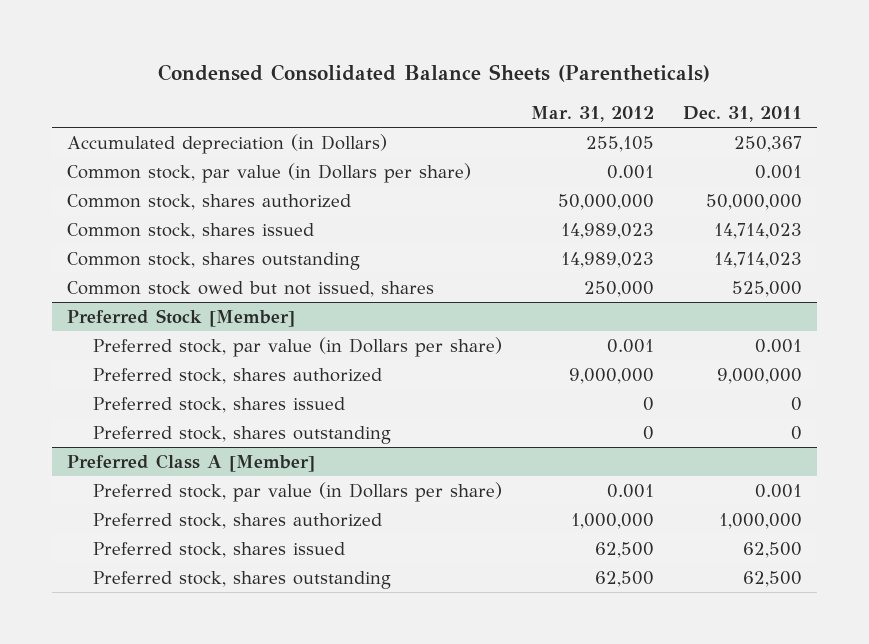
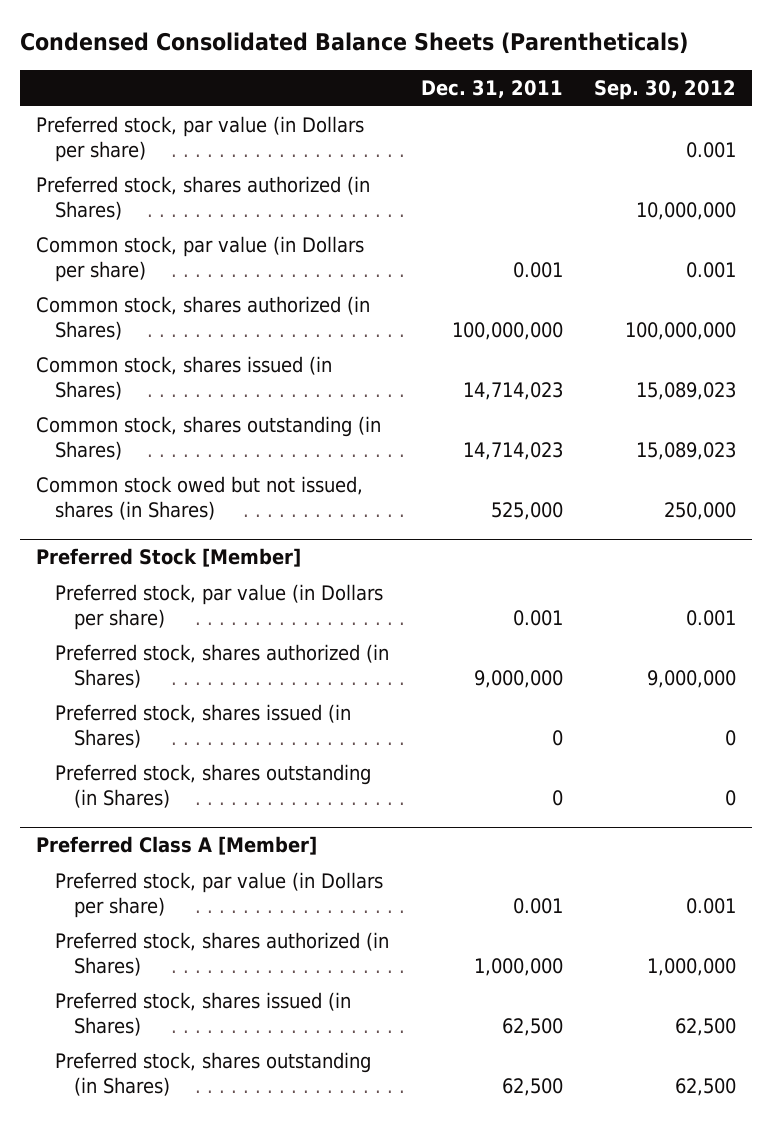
- | Mar. 31, 2012 | Dec. 31, 2011
+ | Dec. 31, 2011 | Sep. 30, 2012
- Accumulated depreciation (in Dollars) | 255,105 | 250,367
+ Preferred stock, par value (in Dollars per share) | | 0.001
+ Preferred stock, shares authorized (in Shares) | | 10,000,000
- Common stock, shares authorized | 50,000,000 | 50,000,000
- Common stock, shares issued | 14,989,023 | 14,714,023
- Common stock, shares outstanding | 14,989,023 | 14,714,023
- Common stock owed but not issued, shares | 250,000 | 525,000
+ Common stock, shares authorized (in Shares) | 100,000,000 | 100,000,000
+ Common stock, shares issued (in Shares) | 14,714,023 | 15,089,023
+ Common stock, shares outstanding (in Shares) | 14,714,023 | 15,089,023
+ Common stock owed but not issued, shares (in Shares) | 525,000 | 250,000
@ Preferred Stock [Member]
- Preferred stock, shares authorized | 9,000,000 | 9,000,000
- Preferred stock, shares issued | 0 | 0
- Preferred stock, shares outstanding | 0 | 0
+ Preferred stock, shares authorized (in Shares) | 9,000,000 | 9,000,000
+ Preferred stock, shares issued (in Shares) | 0 | 0
+ Preferred stock, shares outstanding (in Shares) | 0 | 0
@ Preferred Class A [Member]
- Preferred stock, shares authorized | 1,000,000 | 1,000,000
- Preferred stock, shares issued | 62,500 | 62,500
- Preferred stock, shares outstanding | 62,500 | 62,500
+ Preferred stock, shares authorized (in Shares) | 1,000,000 | 1,000,000
+ Preferred stock, shares issued (in Shares) | 62,500 | 62,500
+ Preferred stock, shares outstanding (in Shares) | 62,500 | 62,500

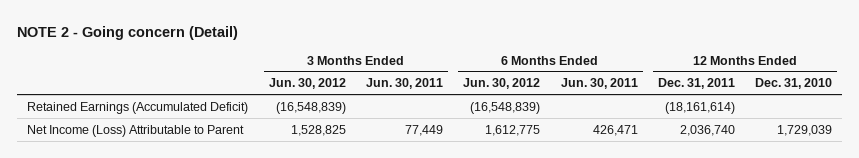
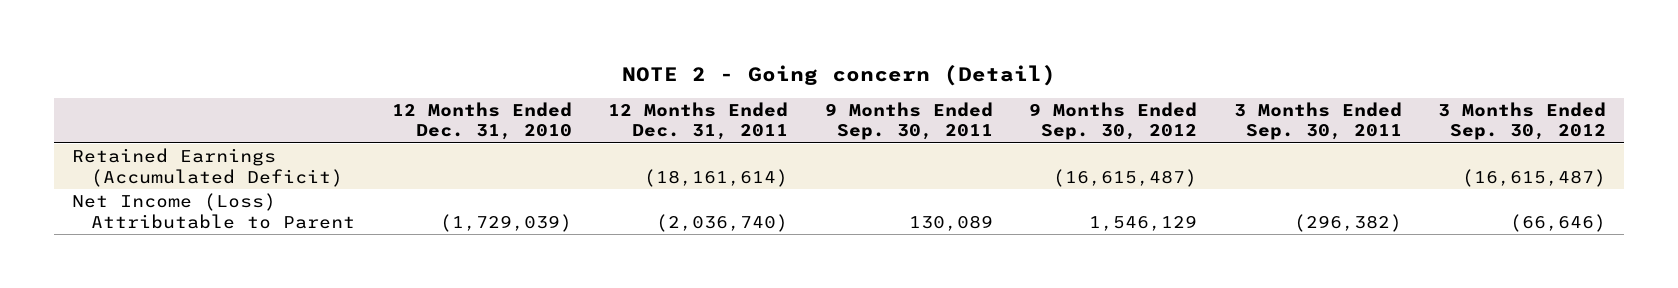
- | 3 Months Ended Jun. 30, 2012 | 3 Months Ended Jun. 30, 2011 | 6 Months Ended Jun. 30, 2012 | 6 Months Ended Jun. 30, 2011 | 12 Months Ended Dec. 31, 2011 | 12 Months Ended Dec. 31, 2010
+ | 12 Months Ended Dec. 31, 2010 | 12 Months Ended Dec. 31, 2011 | 9 Months Ended Sep. 30, 2011 | 9 Months Ended Sep. 30, 2012 | 3 Months Ended Sep. 30, 2011 | 3 Months Ended Sep. 30, 2012
- Net Income (Loss) Attributable to Parent | 1,528,825 | 77,449 | 1,612,775 | 426,471 | 2,036,740 | 1,729,039
+ Net Income (Loss) Attributable to Parent | (1,729,039) | (2,036,740) | 130,089 | 1,546,129 | (296,382) | (66,646)

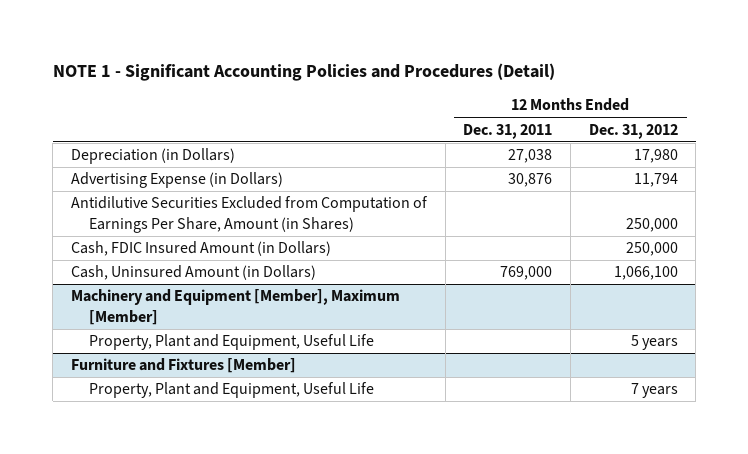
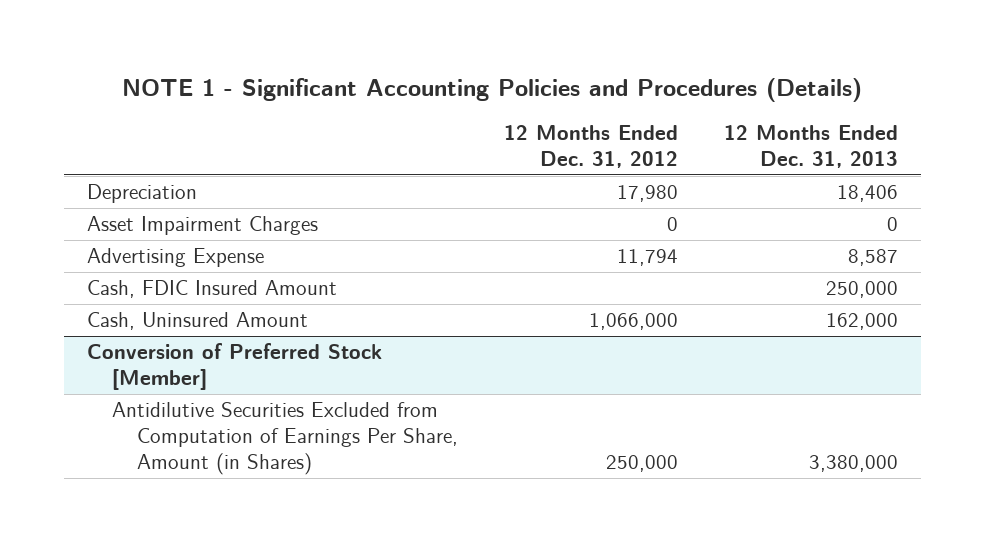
- NOTE 1 - Significant Accounting Policies and Procedures (Detail)
+ NOTE 1 - Significant Accounting Policies and Procedures (Details)
- | 12 Months Ended Dec. 31, 2011 | 12 Months Ended Dec. 31, 2012
+ | 12 Months Ended Dec. 31, 2012 | 12 Months Ended Dec. 31, 2013
- Depreciation (in Dollars) | 27,038 | 17,980
- Advertising Expense (in Dollars) | 30,876 | 11,794
+ Depreciation | 17,980 | 18,406
+ Asset Impairment Charges | 0 | 0
+ Advertising Expense | 11,794 | 8,587
+ Cash, FDIC Insured Amount | | 250,000
+ Cash, Uninsured Amount | 1,066,000 | 162,000
+ Conversion of Preferred Stock [Member]
- Cash, FDIC Insured Amount (in Dollars) | | 250,000
- Cash, Uninsured Amount (in Dollars) | 769,000 | 1,066,100
- Machinery and Equipment [Member], Maximum [Member]
- Property, Plant and Equipment, Useful Life | | 5 years
- Furniture and Fixtures [Member]
- Property, Plant and Equipment, Useful Life | | 7 years

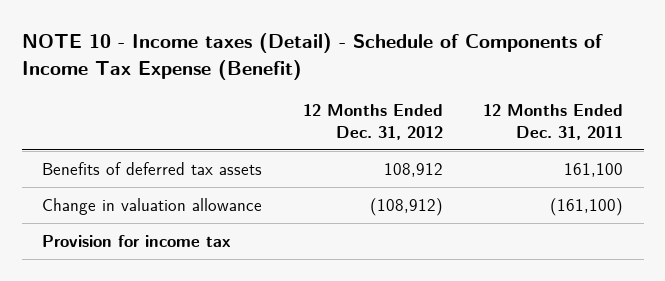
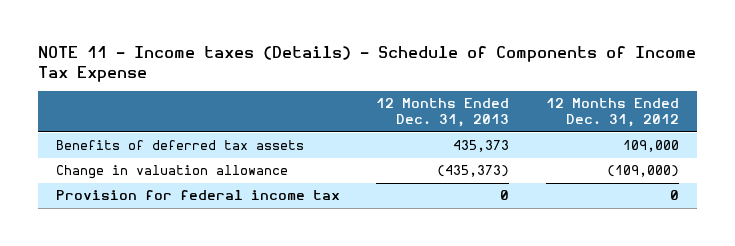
- NOTE 10 - Income taxes (Detail) - Schedule of Components of Income Tax Expense (Benefit)
+ NOTE 11 - Income taxes (Details) - Schedule of Components of Income Tax Expense
- | 12 Months Ended Dec. 31, 2012 | 12 Months Ended Dec. 31, 2011
+ | 12 Months Ended Dec. 31, 2013 | 12 Months Ended Dec. 31, 2012
- Benefits of deferred tax assets | 108,912 | 161,100
- Change in valuation allowance | (108,912) | (161,100)
- Provision for income tax
+ Benefits of deferred tax assets | 435,373 | 109,000
+ Change in valuation allowance | (435,373) | (109,000)
+ Provision for federal income tax | 0 | 0

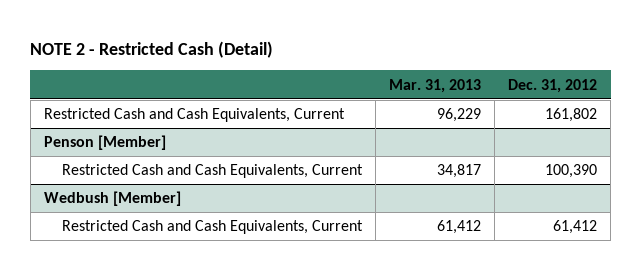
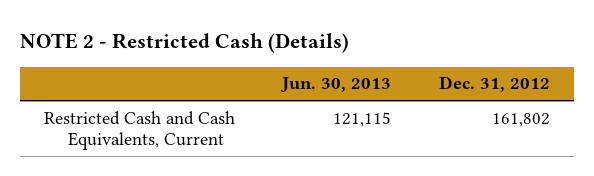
- NOTE 2 - Restricted Cash (Detail)
+ NOTE 2 - Restricted Cash (Details)
- | Mar. 31, 2013 | Dec. 31, 2012
+ | Jun. 30, 2013 | Dec. 31, 2012
- Penson [Member]
- Restricted Cash and Cash Equivalents, Current | 34,817 | 100,390
- Wedbush [Member]
- Restricted Cash and Cash Equivalents, Current | 61,412 | 61,412

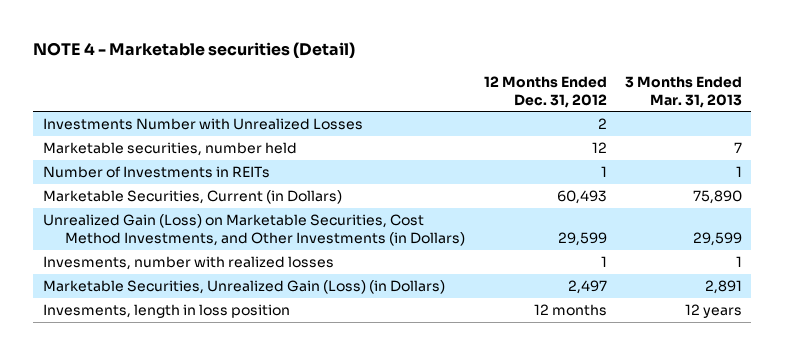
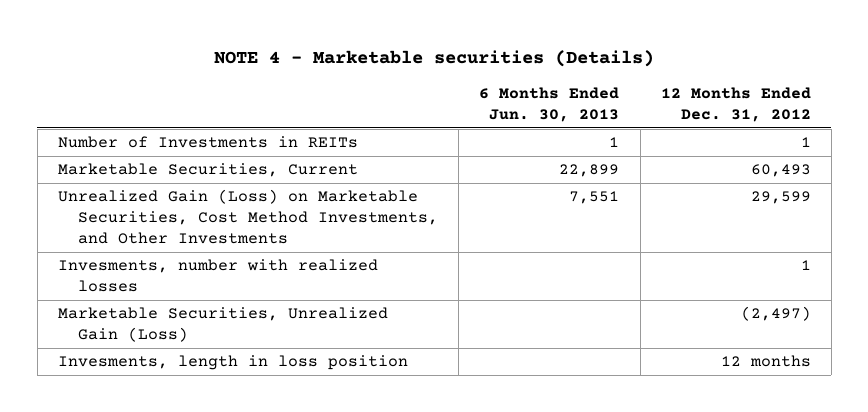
- NOTE 4 - Marketable securities (Detail)
+ NOTE 4 - Marketable securities (Details)
- | 12 Months Ended Dec. 31, 2012 | 3 Months Ended Mar. 31, 2013
+ | 6 Months Ended Jun. 30, 2013 | 12 Months Ended Dec. 31, 2012
- Investments Number with Unrealized Losses | 2 |
- Marketable securities, number held | 12 | 7
- Marketable Securities, Current (in Dollars) | 60,493 | 75,890
- Unrealized Gain (Loss) on Marketable Securities, Cost Method Investments, and Other Investments (in Dollars) | 29,599 | 29,599
+ Marketable Securities, Current | 22,899 | 60,493
+ Unrealized Gain (Loss) on Marketable Securities, Cost Method Investments, and Other Investments | 7,551 | 29,599
- Marketable Securities, Unrealized Gain (Loss) (in Dollars) | 2,497 | 2,891
+ Marketable Securities, Unrealized Gain (Loss) | | (2,497)

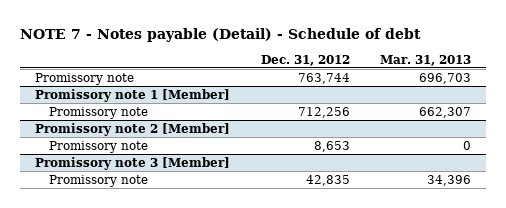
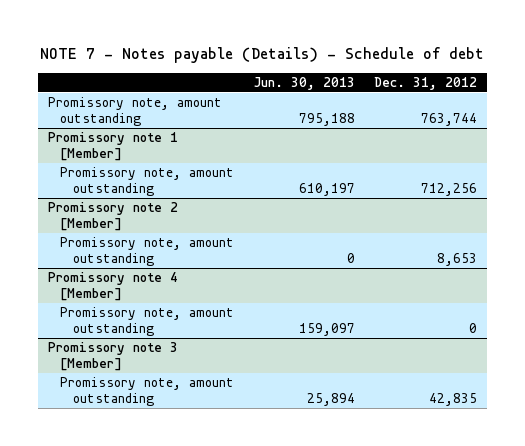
- NOTE 7 - Notes payable (Detail) - Schedule of debt
+ NOTE 7 - Notes payable (Details) - Schedule of debt
- | Dec. 31, 2012 | Mar. 31, 2013
+ | Jun. 30, 2013 | Dec. 31, 2012
- Promissory note | 763,744 | 696,703
+ Promissory note, amount outstanding | 795,188 | 763,744
@ Promissory note 1 [Member]
- Promissory note | 712,256 | 662,307
+ Promissory note, amount outstanding | 610,197 | 712,256
@ Promissory note 2 [Member]
- Promissory note | 8,653 | 0
+ Promissory note, amount outstanding | 0 | 8,653
+ Promissory note 4 [Member]
+ Promissory note, amount outstanding | 159,097 | 0
@ Promissory note 3 [Member]
- Promissory note | 42,835 | 34,396
+ Promissory note, amount outstanding | 25,894 | 42,835

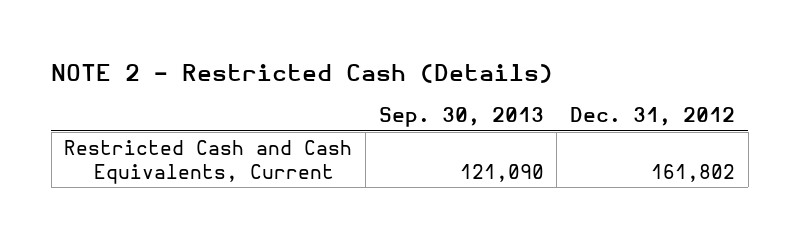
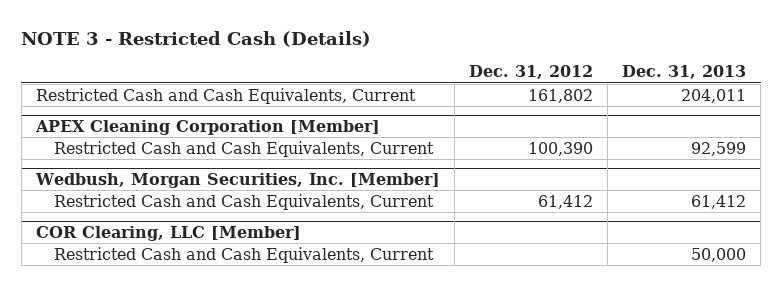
- NOTE 2 - Restricted Cash (Details)
+ NOTE 3 - Restricted Cash (Details)
- | Sep. 30, 2013 | Dec. 31, 2012
+ | Dec. 31, 2012 | Dec. 31, 2013
+ APEX Cleaning Corporation [Member]
+ Restricted Cash and Cash Equivalents, Current | 100,390 | 92,599
+ Wedbush, Morgan Securities, Inc. [Member]
+ Restricted Cash and Cash Equivalents, Current | 61,412 | 61,412
+ COR Clearing, LLC [Member]
+ Restricted Cash and Cash Equivalents, Current | | 50,000

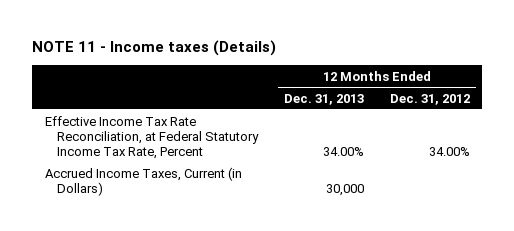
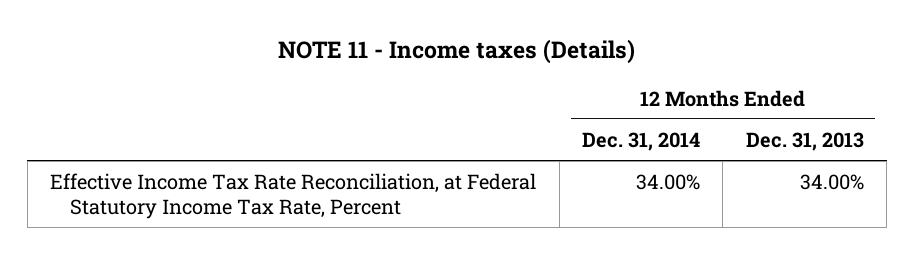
- | 12 Months Ended Dec. 31, 2013 | 12 Months Ended Dec. 31, 2012
+ | 12 Months Ended Dec. 31, 2014 | 12 Months Ended Dec. 31, 2013
- Accrued Income Taxes, Current (in Dollars) | 30,000 |

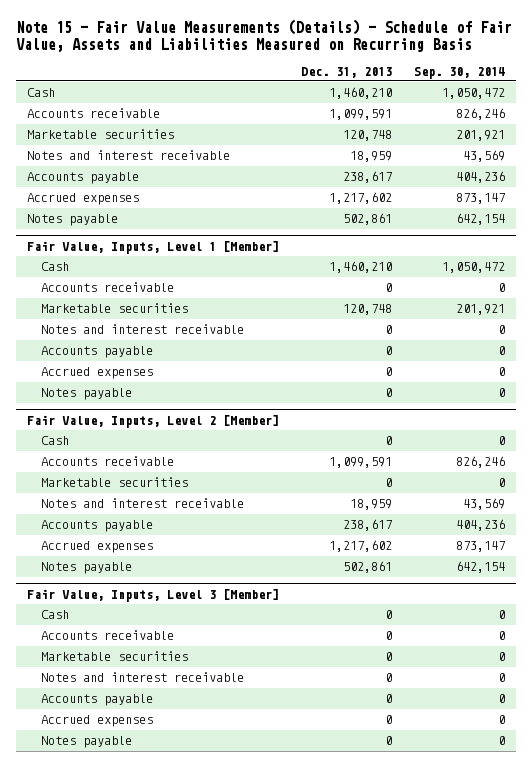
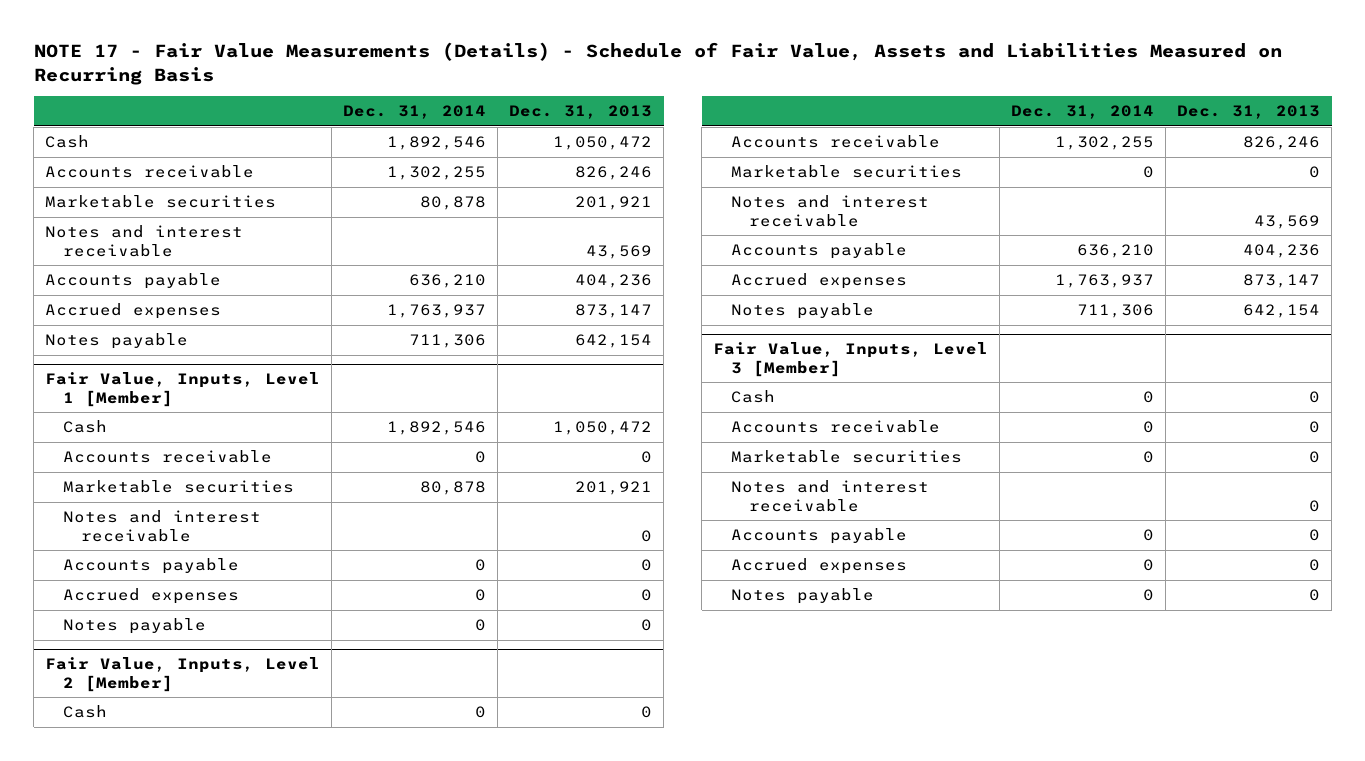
- Note 15 - Fair Value Measurements (Details) - Schedule of Fair Value, Assets and Liabilities Measured on Recurring Basis
+ NOTE 17 - Fair Value Measurements (Details) - Schedule of Fair Value, Assets and Liabilities Measured on Recurring Basis
- | Dec. 31, 2013 | Sep. 30, 2014
+ | Dec. 31, 2014 | Dec. 31, 2013
- Cash | 1,460,210 | 1,050,472
- Accounts receivable | 1,099,591 | 826,246
- Marketable securities | 120,748 | 201,921
- Notes and interest receivable | 18,959 | 43,569
- Accounts payable | 238,617 | 404,236
- Accrued expenses | 1,217,602 | 873,147
- Notes payable | 502,861 | 642,154
+ Cash | 1,892,546 | 1,050,472
+ Accounts receivable | 1,302,255 | 826,246
+ Marketable securities | 80,878 | 201,921
+ Notes and interest receivable | | 43,569
+ Accounts payable | 636,210 | 404,236
+ Accrued expenses | 1,763,937 | 873,147
+ Notes payable | 711,306 | 642,154
@ Fair Value, Inputs, Level 1 [Member]
- Cash | 1,460,210 | 1,050,472
+ Cash | 1,892,546 | 1,050,472
- Marketable securities | 120,748 | 201,921
+ Marketable securities | 80,878 | 201,921
@ Fair Value, Inputs, Level 2 [Member]
- Accounts receivable | 1,099,591 | 826,246
+ Accounts receivable | 1,302,255 | 826,246
- Notes and interest receivable | 18,959 | 43,569
- Accounts payable | 238,617 | 404,236
- Accrued expenses | 1,217,602 | 873,147
- Notes payable | 502,861 | 642,154
+ Notes and interest receivable | | 43,569
+ Accounts payable | 636,210 | 404,236
+ Accrued expenses | 1,763,937 | 873,147
+ Notes payable | 711,306 | 642,154

